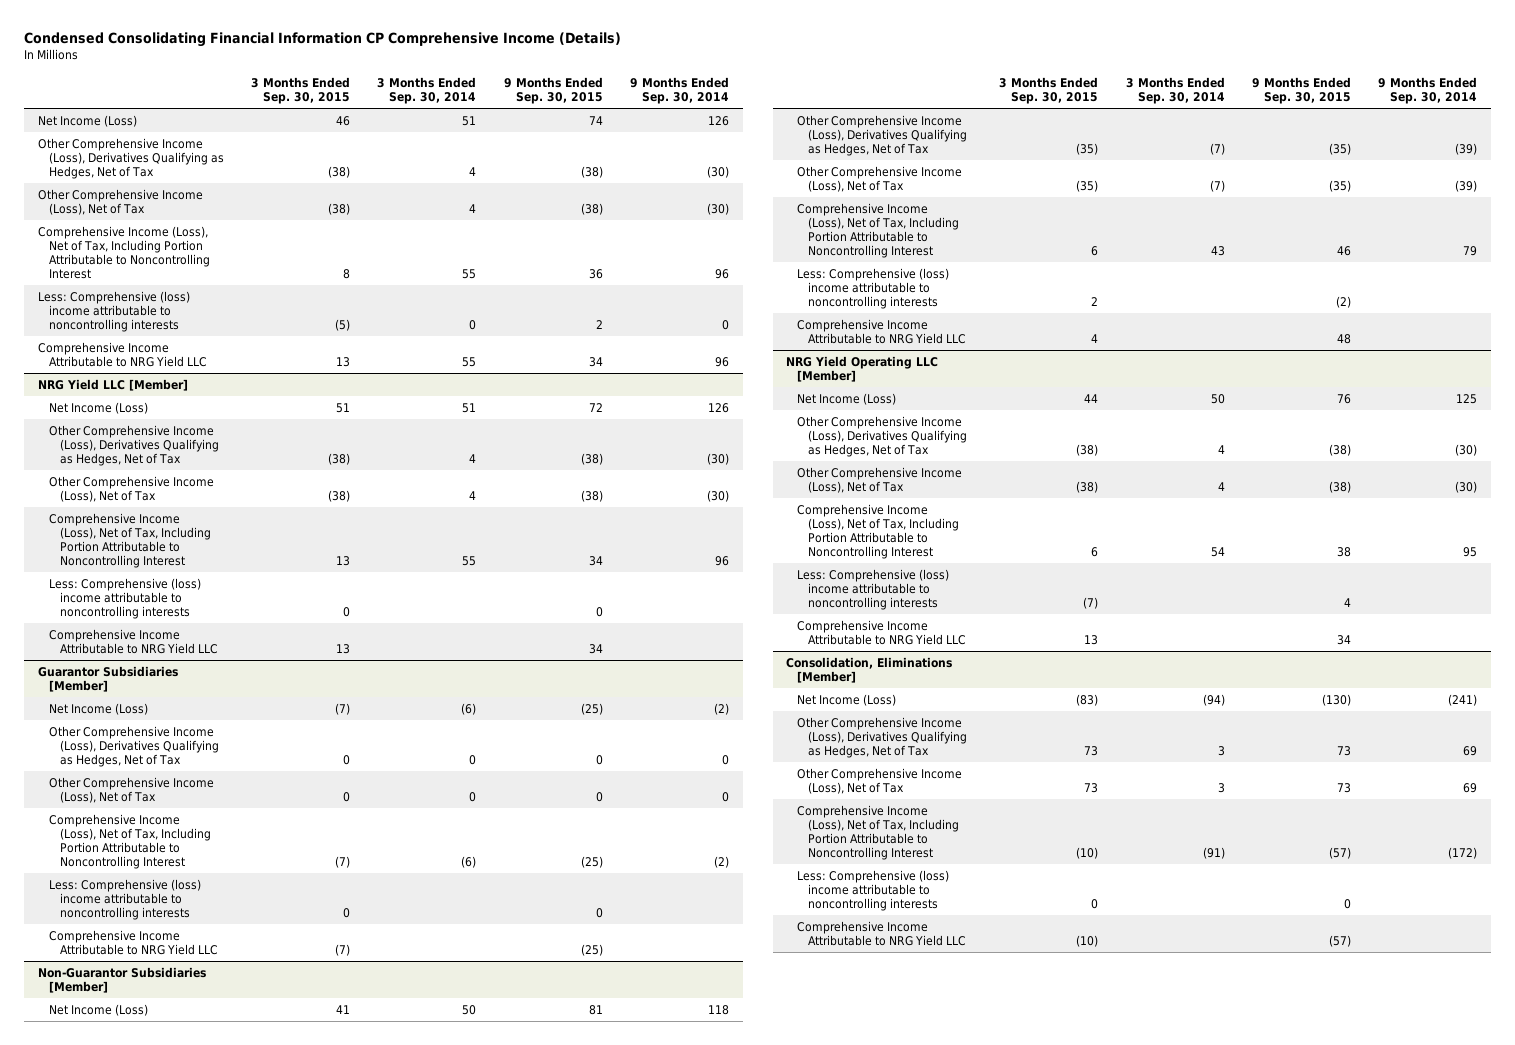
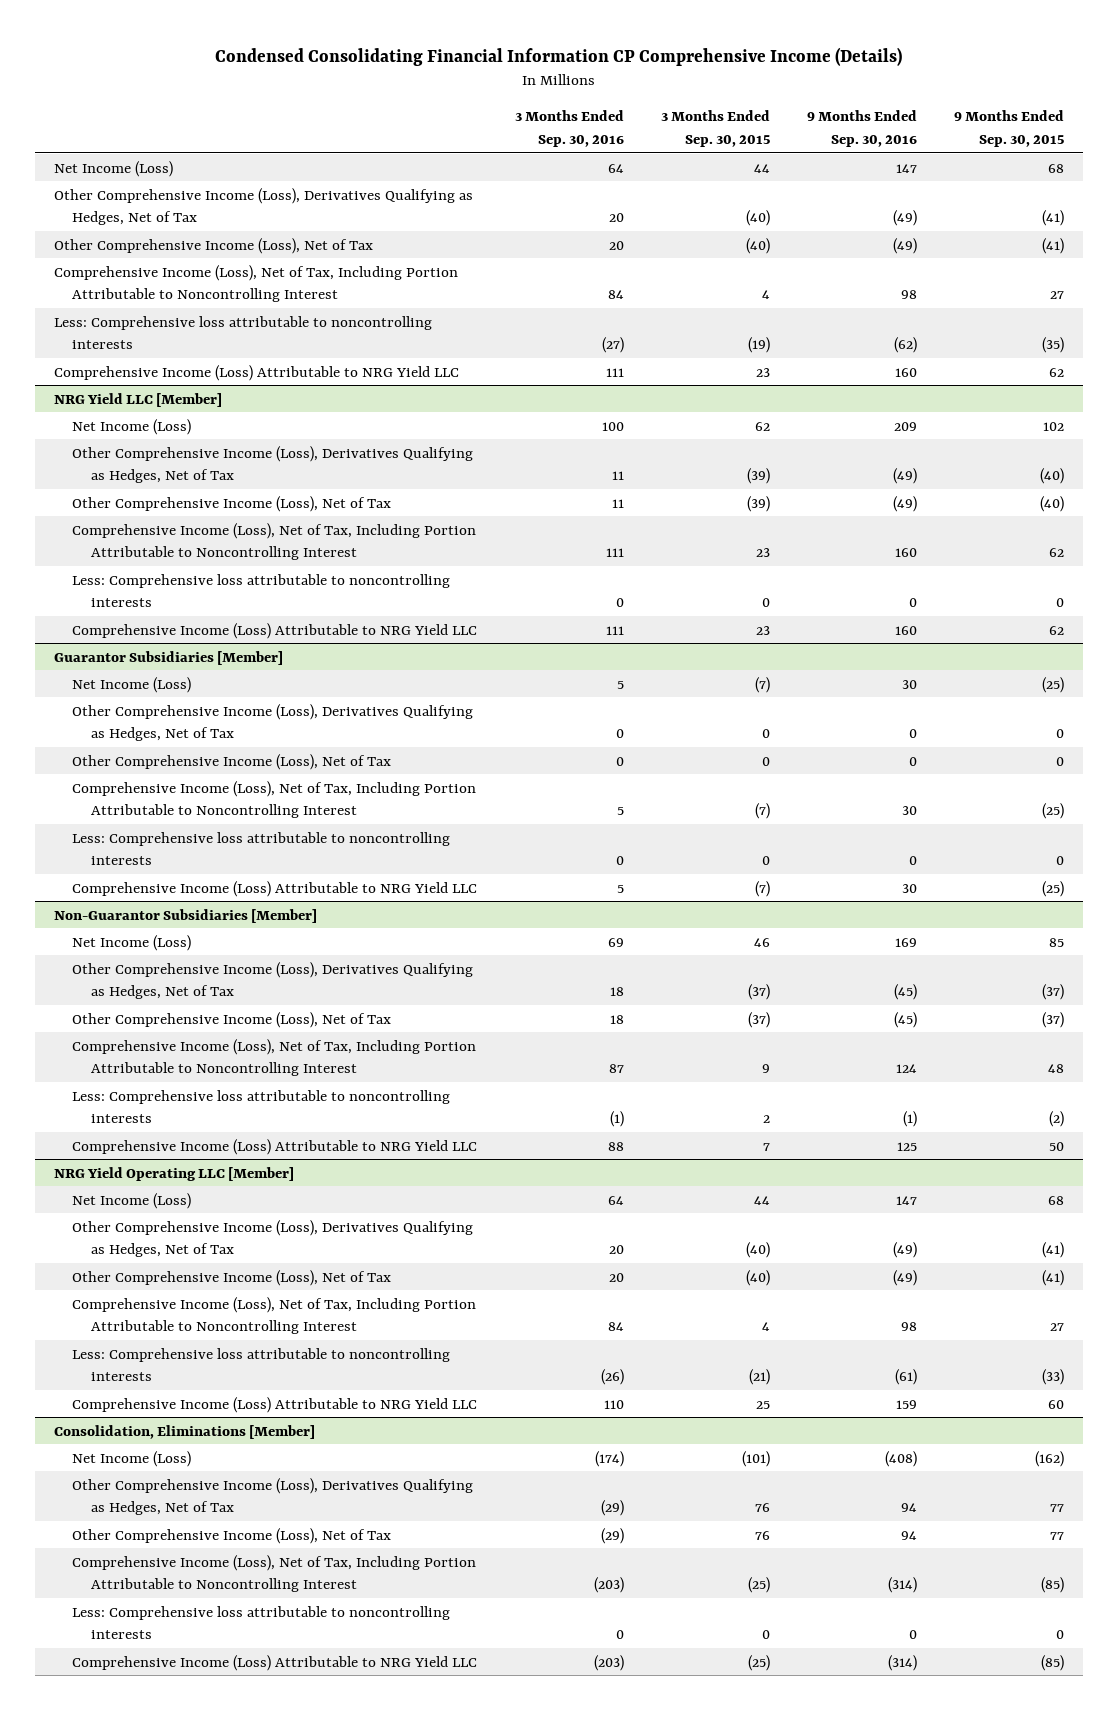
- | 3 Months Ended Sep. 30, 2015 | 3 Months Ended Sep. 30, 2014 | 9 Months Ended Sep. 30, 2015 | 9 Months Ended Sep. 30, 2014
+ | 3 Months Ended Sep. 30, 2016 | 3 Months Ended Sep. 30, 2015 | 9 Months Ended Sep. 30, 2016 | 9 Months Ended Sep. 30, 2015
- Net Income (Loss) | 46 | 51 | 74 | 126
- Other Comprehensive Income (Loss), Derivatives Qualifying as Hedges, Net of Tax | (38) | 4 | (38) | (30)
- Other Comprehensive Income (Loss), Net of Tax | (38) | 4 | (38) | (30)
- Comprehensive Income (Loss), Net of Tax, Including Portion Attributable to Noncontrolling Interest | 8 | 55 | 36 | 96
- Less: Comprehensive (loss) income attributable to noncontrolling interests | (5) | 0 | 2 | 0
- Comprehensive Income Attributable to NRG Yield LLC | 13 | 55 | 34 | 96
+ Net Income (Loss) | 64 | 44 | 147 | 68
+ Other Comprehensive Income (Loss), Derivatives Qualifying as Hedges, Net of Tax | 20 | (40) | (49) | (41)
+ Other Comprehensive Income (Loss), Net of Tax | 20 | (40) | (49) | (41)
+ Comprehensive Income (Loss), Net of Tax, Including Portion Attributable to Noncontrolling Interest | 84 | 4 | 98 | 27
+ Less: Comprehensive loss attributable to noncontrolling interests | (27) | (19) | (62) | (35)
+ Comprehensive Income (Loss) Attributable to NRG Yield LLC | 111 | 23 | 160 | 62
@ NRG Yield LLC [Member]
- Net Income (Loss) | 51 | 51 | 72 | 126
- Other Comprehensive Income (Loss), Derivatives Qualifying as Hedges, Net of Tax | (38) | 4 | (38) | (30)
- Other Comprehensive Income (Loss), Net of Tax | (38) | 4 | (38) | (30)
- Comprehensive Income (Loss), Net of Tax, Including Portion Attributable to Noncontrolling Interest | 13 | 55 | 34 | 96
- Less: Comprehensive (loss) income attributable to noncontrolling interests | 0 | | 0 |
- Comprehensive Income Attributable to NRG Yield LLC | 13 | | 34 |
+ Net Income (Loss) | 100 | 62 | 209 | 102
+ Other Comprehensive Income (Loss), Derivatives Qualifying as Hedges, Net of Tax | 11 | (39) | (49) | (40)
+ Other Comprehensive Income (Loss), Net of Tax | 11 | (39) | (49) | (40)
+ Comprehensive Income (Loss), Net of Tax, Including Portion Attributable to Noncontrolling Interest | 111 | 23 | 160 | 62
+ Less: Comprehensive loss attributable to noncontrolling interests | 0 | 0 | 0 | 0
+ Comprehensive Income (Loss) Attributable to NRG Yield LLC | 111 | 23 | 160 | 62
@ Guarantor Subsidiaries [Member]
- Less: Comprehensive (loss) income attributable to noncontrolling interests | 0 | | 0 |
- Comprehensive Income Attributable to NRG Yield LLC | (7) | | (25) |
+ Less: Comprehensive loss attributable to noncontrolling interests | 0 | 0 | 0 | 0
+ Comprehensive Income (Loss) Attributable to NRG Yield LLC | 5 | (7) | 30 | (25)
@ Non-Guarantor Subsidiaries [Member]
- Net Income (Loss) | 41 | 50 | 81 | 118
- Other Comprehensive Income (Loss), Derivatives Qualifying as Hedges, Net of Tax | (35) | (7) | (35) | (39)
- Other Comprehensive Income (Loss), Net of Tax | (35) | (7) | (35) | (39)
- Comprehensive Income (Loss), Net of Tax, Including Portion Attributable to Noncontrolling Interest | 6 | 43 | 46 | 79
- Less: Comprehensive (loss) income attributable to noncontrolling interests | 2 | | (2) |
- Comprehensive Income Attributable to NRG Yield LLC | 4 | | 48 |
+ Net Income (Loss) | 69 | 46 | 169 | 85
+ Other Comprehensive Income (Loss), Derivatives Qualifying as Hedges, Net of Tax | 18 | (37) | (45) | (37)
+ Other Comprehensive Income (Loss), Net of Tax | 18 | (37) | (45) | (37)
+ Comprehensive Income (Loss), Net of Tax, Including Portion Attributable to Noncontrolling Interest | 87 | 9 | 124 | 48
+ Less: Comprehensive loss attributable to noncontrolling interests | (1) | 2 | (1) | (2)
+ Comprehensive Income (Loss) Attributable to NRG Yield LLC | 88 | 7 | 125 | 50
@ NRG Yield Operating LLC [Member]
- Net Income (Loss) | 44 | 50 | 76 | 125
- Other Comprehensive Income (Loss), Derivatives Qualifying as Hedges, Net of Tax | (38) | 4 | (38) | (30)
- Other Comprehensive Income (Loss), Net of Tax | (38) | 4 | (38) | (30)
- Comprehensive Income (Loss), Net of Tax, Including Portion Attributable to Noncontrolling Interest | 6 | 54 | 38 | 95
- Less: Comprehensive (loss) income attributable to noncontrolling interests | (7) | | 4 |
- Comprehensive Income Attributable to NRG Yield LLC | 13 | | 34 |
+ Net Income (Loss) | 64 | 44 | 147 | 68
+ Other Comprehensive Income (Loss), Derivatives Qualifying as Hedges, Net of Tax | 20 | (40) | (49) | (41)
+ Other Comprehensive Income (Loss), Net of Tax | 20 | (40) | (49) | (41)
+ Comprehensive Income (Loss), Net of Tax, Including Portion Attributable to Noncontrolling Interest | 84 | 4 | 98 | 27
+ Less: Comprehensive loss attributable to noncontrolling interests | (26) | (21) | (61) | (33)
+ Comprehensive Income (Loss) Attributable to NRG Yield LLC | 110 | 25 | 159 | 60
@ Consolidation, Eliminations [Member]
- Net Income (Loss) | (83) | (94) | (130) | (241)
- Other Comprehensive Income (Loss), Derivatives Qualifying as Hedges, Net of Tax | 73 | 3 | 73 | 69
- Other Comprehensive Income (Loss), Net of Tax | 73 | 3 | 73 | 69
- Comprehensive Income (Loss), Net of Tax, Including Portion Attributable to Noncontrolling Interest | (10) | (91) | (57) | (172)
- Less: Comprehensive (loss) income attributable to noncontrolling interests | 0 | | 0 |
- Comprehensive Income Attributable to NRG Yield LLC | (10) | | (57) |
+ Net Income (Loss) | (174) | (101) | (408) | (162)
+ Other Comprehensive Income (Loss), Derivatives Qualifying as Hedges, Net of Tax | (29) | 76 | 94 | 77
+ Other Comprehensive Income (Loss), Net of Tax | (29) | 76 | 94 | 77
+ Comprehensive Income (Loss), Net of Tax, Including Portion Attributable to Noncontrolling Interest | (203) | (25) | (314) | (85)
+ Less: Comprehensive loss attributable to noncontrolling interests | 0 | 0 | 0 | 0
+ Comprehensive Income (Loss) Attributable to NRG Yield LLC | (203) | (25) | (314) | (85)

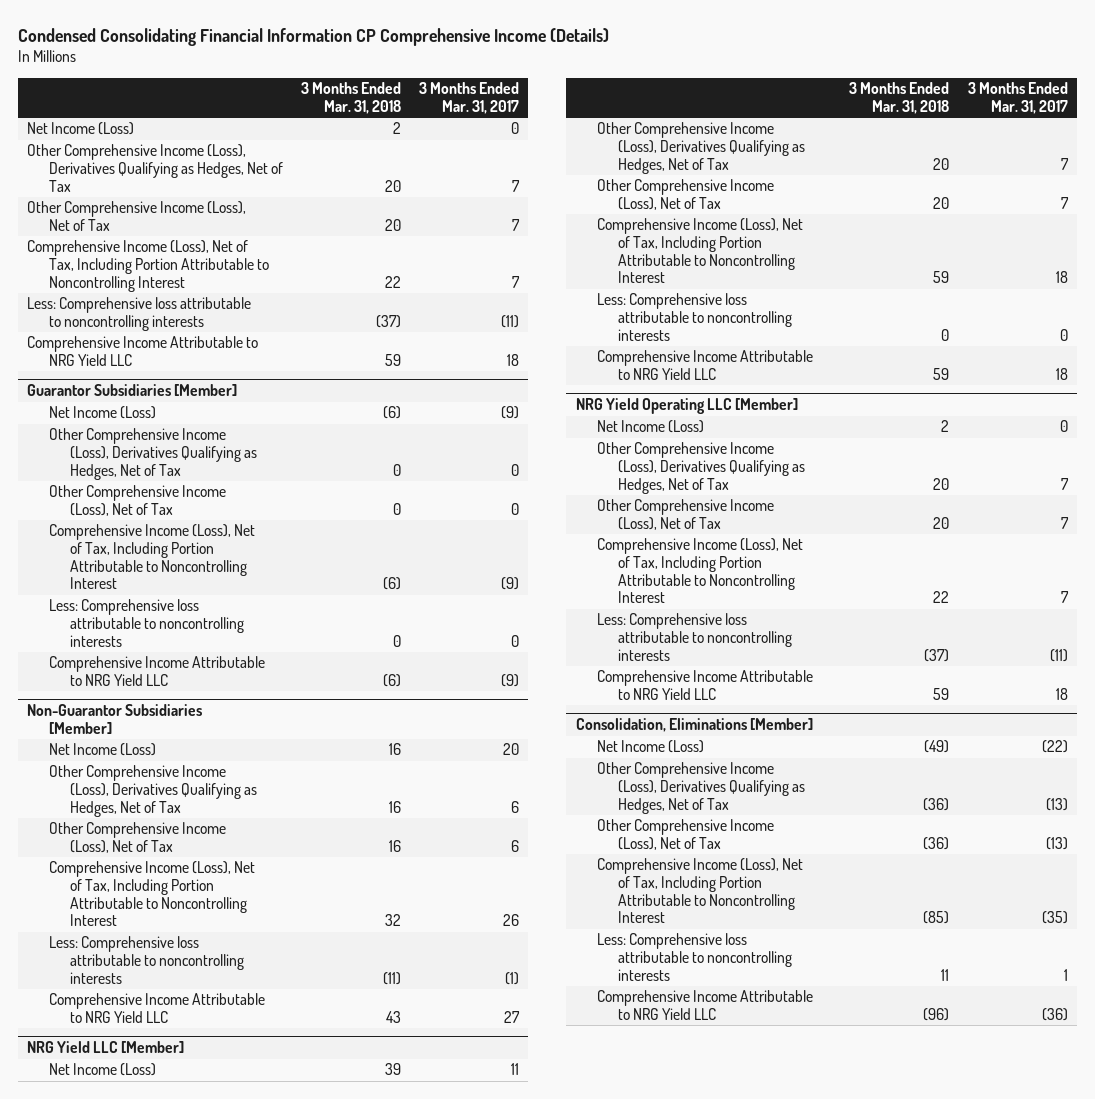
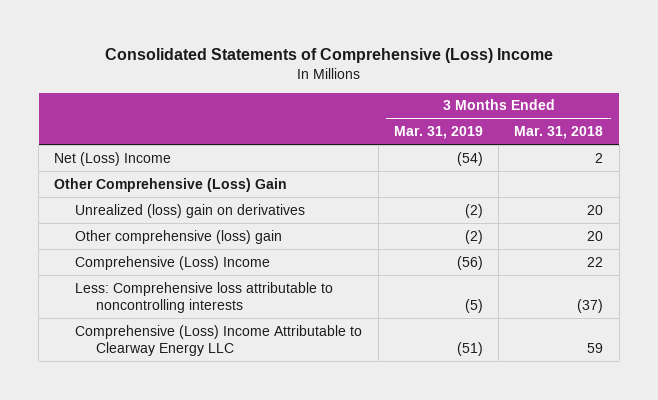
- Condensed Consolidating Financial Information CP Comprehensive Income (Details)
+ Consolidated Statements of Comprehensive (Loss) Income
- | 3 Months Ended Mar. 31, 2018 | 3 Months Ended Mar. 31, 2017
+ | 3 Months Ended Mar. 31, 2019 | 3 Months Ended Mar. 31, 2018
- Net Income (Loss) | 2 | 0
- Other Comprehensive Income (Loss), Derivatives Qualifying as Hedges, Net of Tax | 20 | 7
- Other Comprehensive Income (Loss), Net of Tax | 20 | 7
- Comprehensive Income (Loss), Net of Tax, Including Portion Attributable to Noncontrolling Interest | 22 | 7
- Less: Comprehensive loss attributable to noncontrolling interests | (37) | (11)
- Comprehensive Income Attributable to NRG Yield LLC | 59 | 18
- Guarantor Subsidiaries [Member]
- Net Income (Loss) | (6) | (9)
- Other Comprehensive Income (Loss), Derivatives Qualifying as Hedges, Net of Tax | 0 | 0
- Other Comprehensive Income (Loss), Net of Tax | 0 | 0
- Comprehensive Income (Loss), Net of Tax, Including Portion Attributable to Noncontrolling Interest | (6) | (9)
- Less: Comprehensive loss attributable to noncontrolling interests | 0 | 0
- Comprehensive Income Attributable to NRG Yield LLC | (6) | (9)
- Non-Guarantor Subsidiaries [Member]
- Net Income (Loss) | 16 | 20
- Other Comprehensive Income (Loss), Derivatives Qualifying as Hedges, Net of Tax | 16 | 6
- Other Comprehensive Income (Loss), Net of Tax | 16 | 6
- Comprehensive Income (Loss), Net of Tax, Including Portion Attributable to Noncontrolling Interest | 32 | 26
- Less: Comprehensive loss attributable to noncontrolling interests | (11) | (1)
- Comprehensive Income Attributable to NRG Yield LLC | 43 | 27
- NRG Yield LLC [Member]
- Net Income (Loss) | 39 | 11
- Other Comprehensive Income (Loss), Derivatives Qualifying as Hedges, Net of Tax | 20 | 7
- Other Comprehensive Income (Loss), Net of Tax | 20 | 7
- Comprehensive Income (Loss), Net of Tax, Including Portion Attributable to Noncontrolling Interest | 59 | 18
- Less: Comprehensive loss attributable to noncontrolling interests | 0 | 0
- Comprehensive Income Attributable to NRG Yield LLC | 59 | 18
- NRG Yield Operating LLC [Member]
- Net Income (Loss) | 2 | 0
- Other Comprehensive Income (Loss), Derivatives Qualifying as Hedges, Net of Tax | 20 | 7
- Other Comprehensive Income (Loss), Net of Tax | 20 | 7
- Comprehensive Income (Loss), Net of Tax, Including Portion Attributable to Noncontrolling Interest | 22 | 7
+ Net (Loss) Income | (54) | 2
+ Other Comprehensive (Loss) Gain
+ Unrealized (loss) gain on derivatives | (2) | 20
+ Other comprehensive (loss) gain | (2) | 20
+ Comprehensive (Loss) Income | (56) | 22
- Comprehensive Income Attributable to NRG Yield LLC | 59 | 18
- Consolidation, Eliminations [Member]
- Net Income (Loss) | (49) | (22)
- Other Comprehensive Income (Loss), Derivatives Qualifying as Hedges, Net of Tax | (36) | (13)
- Other Comprehensive Income (Loss), Net of Tax | (36) | (13)
- Comprehensive Income (Loss), Net of Tax, Including Portion Attributable to Noncontrolling Interest | (85) | (35)
- Less: Comprehensive loss attributable to noncontrolling interests | 11 | 1
- Comprehensive Income Attributable to NRG Yield LLC | (96) | (36)
+ Comprehensive (Loss) Income Attributable to Clearway Energy LLC | (51) | 59

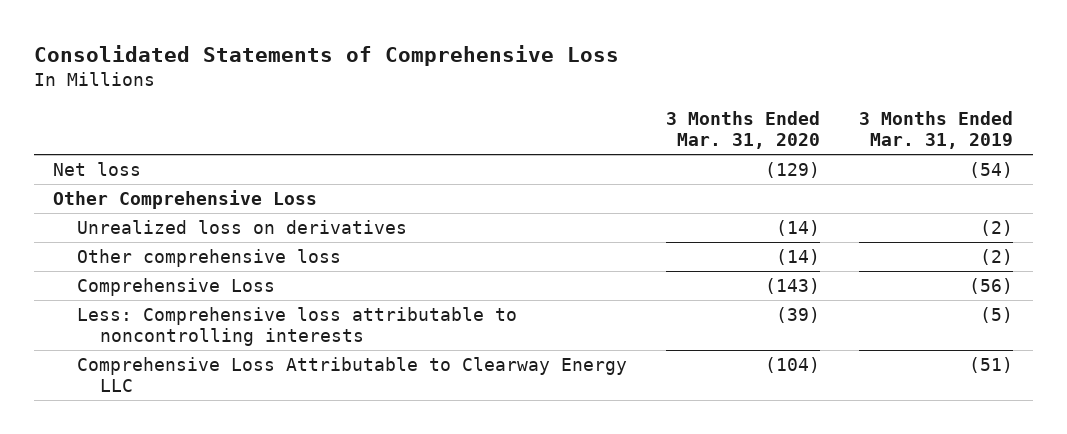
- Consolidated Statements of Comprehensive (Loss) Income
+ Consolidated Statements of Comprehensive Loss
- | 3 Months Ended Mar. 31, 2019 | 3 Months Ended Mar. 31, 2018
+ | 3 Months Ended Mar. 31, 2020 | 3 Months Ended Mar. 31, 2019
- Net (Loss) Income | (54) | 2
- Other Comprehensive (Loss) Gain
- Unrealized (loss) gain on derivatives | (2) | 20
- Other comprehensive (loss) gain | (2) | 20
- Comprehensive (Loss) Income | (56) | 22
+ Net loss | (129) | (54)
+ Other Comprehensive Loss
+ Unrealized loss on derivatives | (14) | (2)
+ Other comprehensive loss | (14) | (2)
+ Comprehensive Loss | (143) | (56)
- Comprehensive (Loss) Income Attributable to Clearway Energy LLC | (51) | 59
+ Comprehensive Loss Attributable to Clearway Energy LLC | (104) | (51)

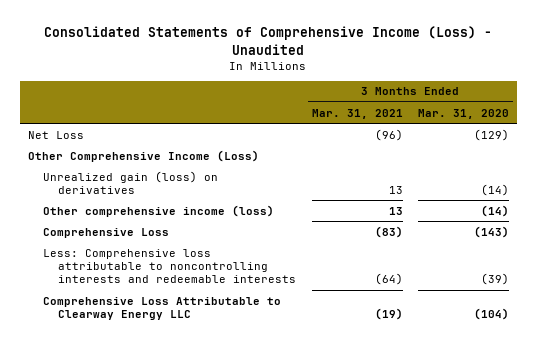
- Consolidated Statements of Comprehensive Loss
+ Consolidated Statements of Comprehensive Income (Loss) - Unaudited
- | 3 Months Ended Mar. 31, 2020 | 3 Months Ended Mar. 31, 2019
+ | 3 Months Ended Mar. 31, 2021 | 3 Months Ended Mar. 31, 2020
- Net loss | (129) | (54)
- Other Comprehensive Loss
- Unrealized loss on derivatives | (14) | (2)
- Other comprehensive loss | (14) | (2)
+ Net Loss | (96) | (129)
+ Other Comprehensive Income (Loss)
+ Unrealized gain (loss) on derivatives | 13 | (14)
+ Other comprehensive income (loss) | 13 | (14)
- Less: Comprehensive loss attributable to noncontrolling interests | (39) | (5)
+ Less: Comprehensive loss attributable to noncontrolling interests and redeemable interests | (64) | (39)

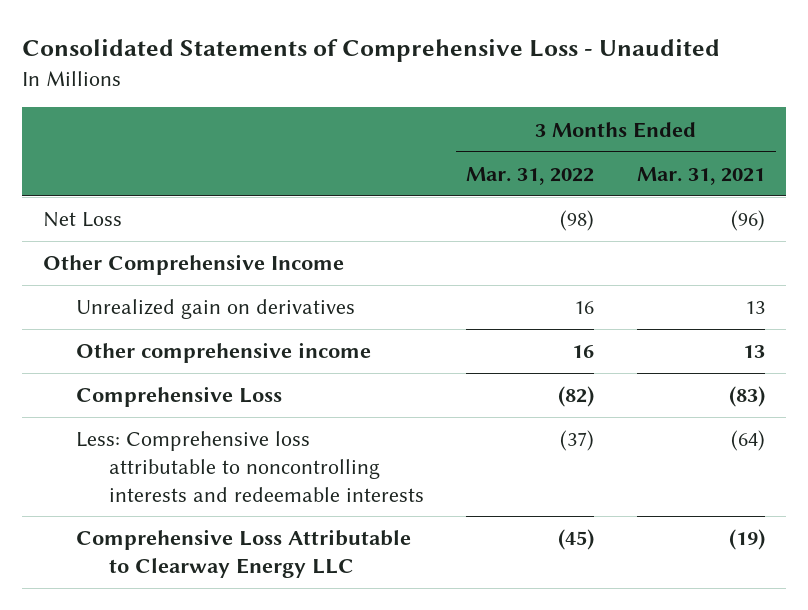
- Consolidated Statements of Comprehensive Income (Loss) - Unaudited
+ Consolidated Statements of Comprehensive Loss - Unaudited
- | 3 Months Ended Mar. 31, 2021 | 3 Months Ended Mar. 31, 2020
+ | 3 Months Ended Mar. 31, 2022 | 3 Months Ended Mar. 31, 2021
- Other Comprehensive Income (Loss)
- Unrealized gain (loss) on derivatives | 13 | (14)
- Other comprehensive income (loss) | 13 | (14)
+ Other Comprehensive Income
+ Unrealized gain on derivatives | 16 | 13
+ Other comprehensive income | 16 | 13

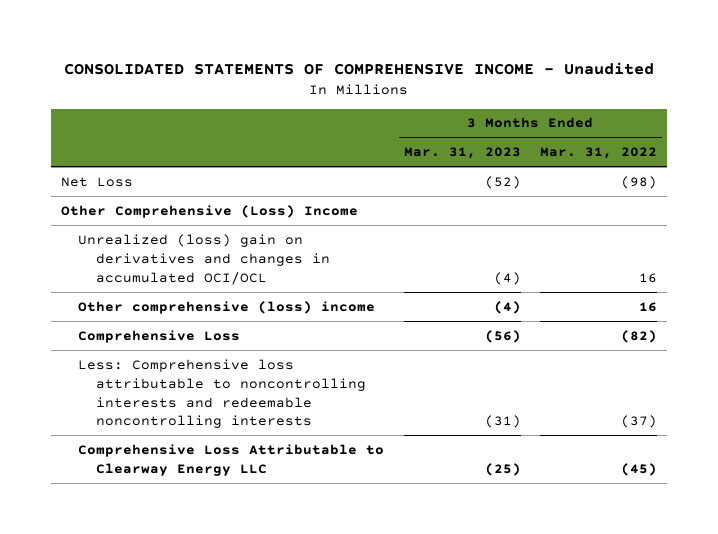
- Consolidated Statements of Comprehensive Loss - Unaudited
+ CONSOLIDATED STATEMENTS OF COMPREHENSIVE INCOME - Unaudited
- | 3 Months Ended Mar. 31, 2022 | 3 Months Ended Mar. 31, 2021
+ | 3 Months Ended Mar. 31, 2023 | 3 Months Ended Mar. 31, 2022
- Other Comprehensive Income
- Unrealized gain on derivatives | 16 | 13
- Other comprehensive income | 16 | 13
+ Other Comprehensive (Loss) Income
+ Unrealized (loss) gain on derivatives and changes in accumulated OCI/OCL | (4) | 16
+ Other comprehensive (loss) income | (4) | 16
- Less: Comprehensive loss attributable to noncontrolling interests and redeemable interests | (37) | (64)
+ Less: Comprehensive loss attributable to noncontrolling interests and redeemable noncontrolling interests | (31) | (37)

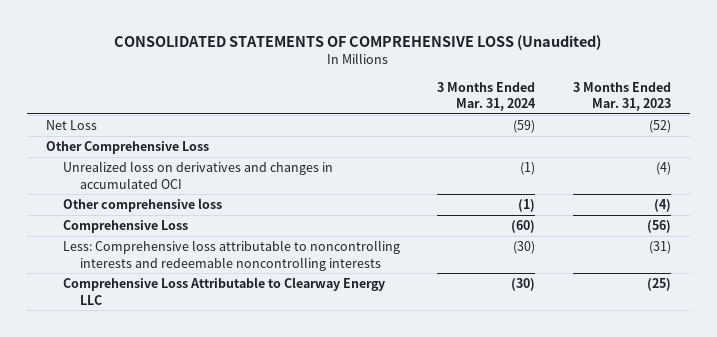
- CONSOLIDATED STATEMENTS OF COMPREHENSIVE INCOME - Unaudited
+ CONSOLIDATED STATEMENTS OF COMPREHENSIVE LOSS (Unaudited)
- | 3 Months Ended Mar. 31, 2023 | 3 Months Ended Mar. 31, 2022
+ | 3 Months Ended Mar. 31, 2024 | 3 Months Ended Mar. 31, 2023
- Other Comprehensive (Loss) Income
- Unrealized (loss) gain on derivatives and changes in accumulated OCI/OCL | (4) | 16
- Other comprehensive (loss) income | (4) | 16
+ Other Comprehensive Loss
+ Unrealized loss on derivatives and changes in accumulated OCI | (1) | (4)
+ Other comprehensive loss | (1) | (4)

